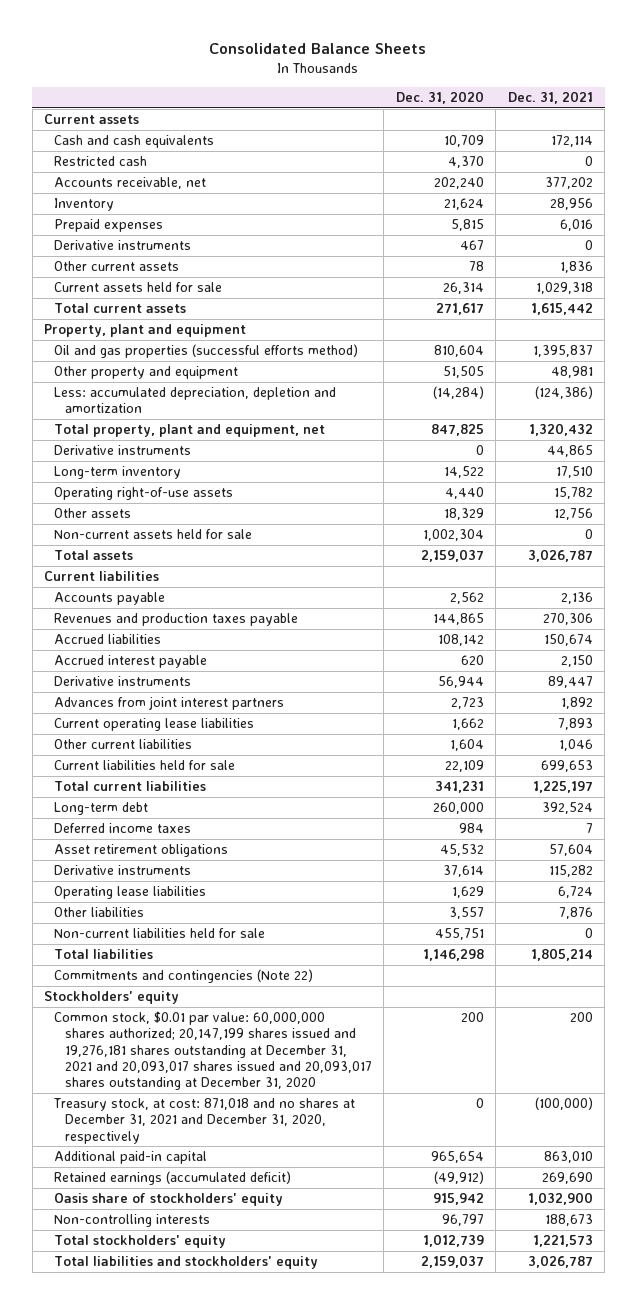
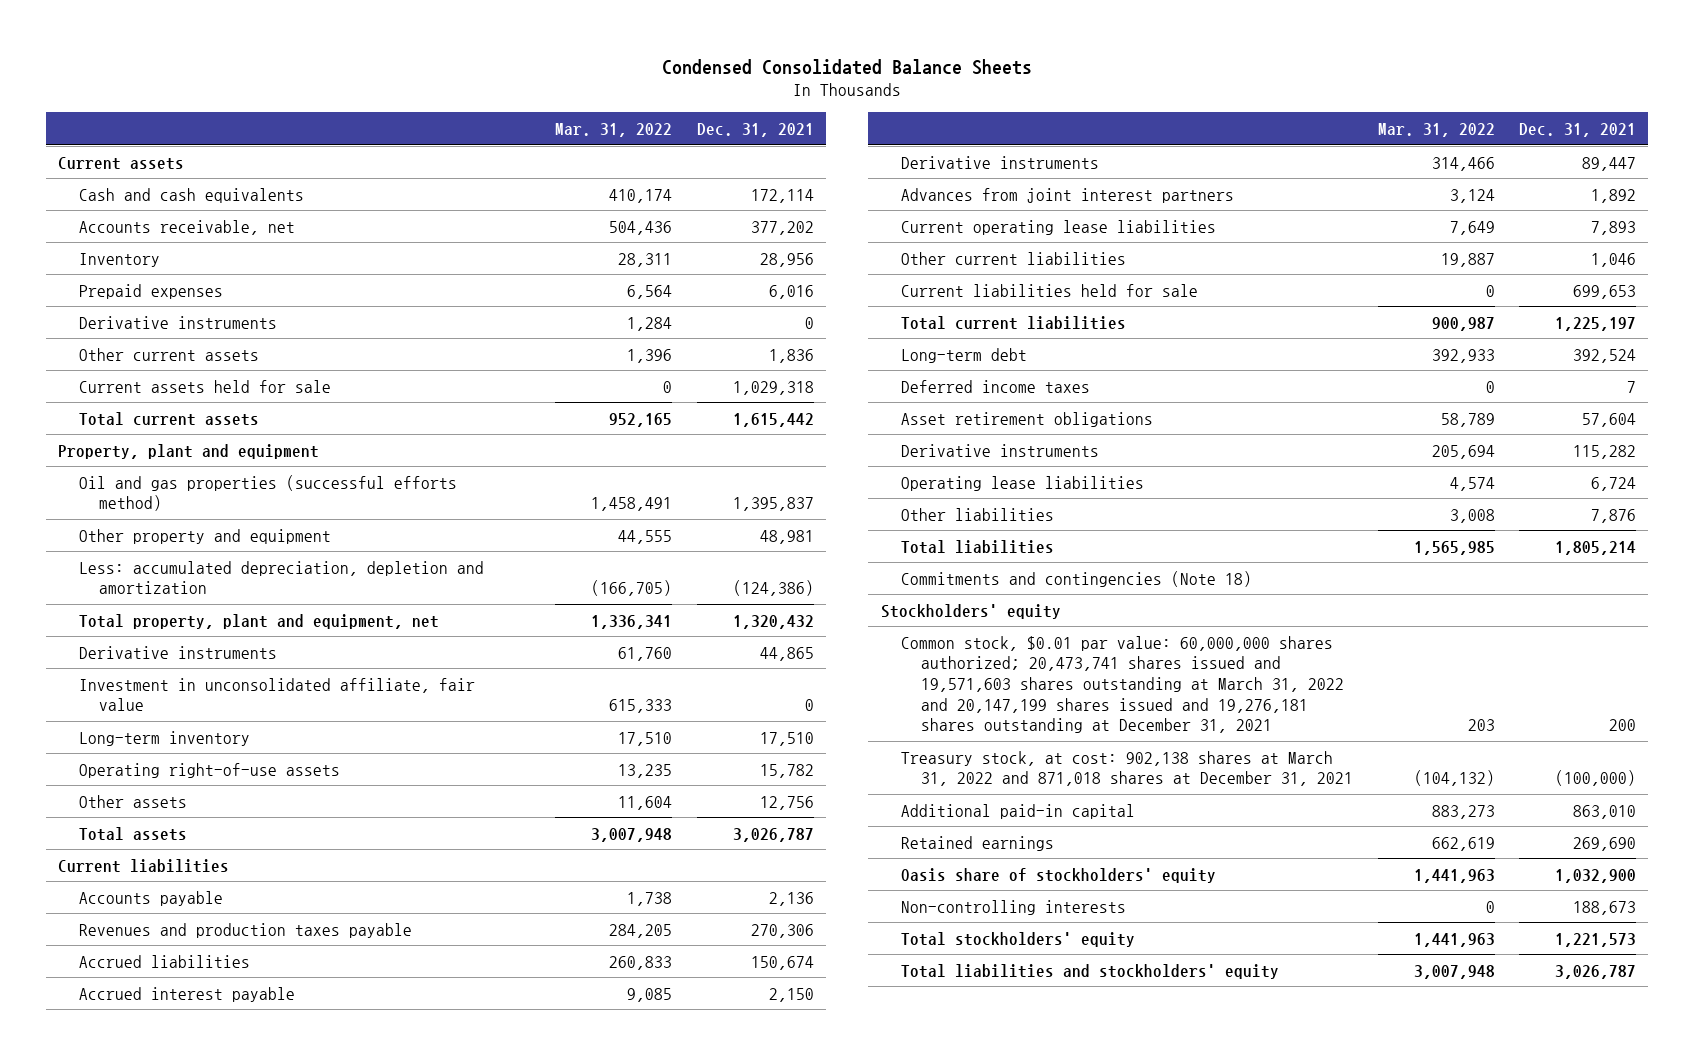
- Consolidated Balance Sheets
+ Condensed Consolidated Balance Sheets
- | Dec. 31, 2020 | Dec. 31, 2021
+ | Mar. 31, 2022 | Dec. 31, 2021
- Restricted cash | 4,370 | 0
+ Investment in unconsolidated affiliate, fair value | 615,333 | 0
- Non-current assets held for sale | 1,002,304 | 0
- Non-current liabilities held for sale | 455,751 | 0
- Commitments and contingencies (Note 22)
+ Commitments and contingencies (Note 18)
- Common stock, $0.01 par value: 60,000,000 shares authorized; 20,147,199 shares issued and 19,276,181 shares outstanding at December 31, 2021 and 20,093,017 shares issued and 20,093,017 shares outstanding at December 31, 2020 | 200 | 200
- Treasury stock, at cost: 871,018 and no shares at December 31, 2021 and December 31, 2020, respectively | 0 | (100,000)
+ Common stock, $0.01 par value: 60,000,000 shares authorized; 20,473,741 shares issued and 19,571,603 shares outstanding at March 31, 2022 and 20,147,199 shares issued and 19,276,181 shares outstanding at December 31, 2021 | 203 | 200
+ Treasury stock, at cost: 902,138 shares at March 31, 2022 and 871,018 shares at December 31, 2021 | (104,132) | (100,000)
- Retained earnings (accumulated deficit) | (49,912) | 269,690
+ Retained earnings | 662,619 | 269,690

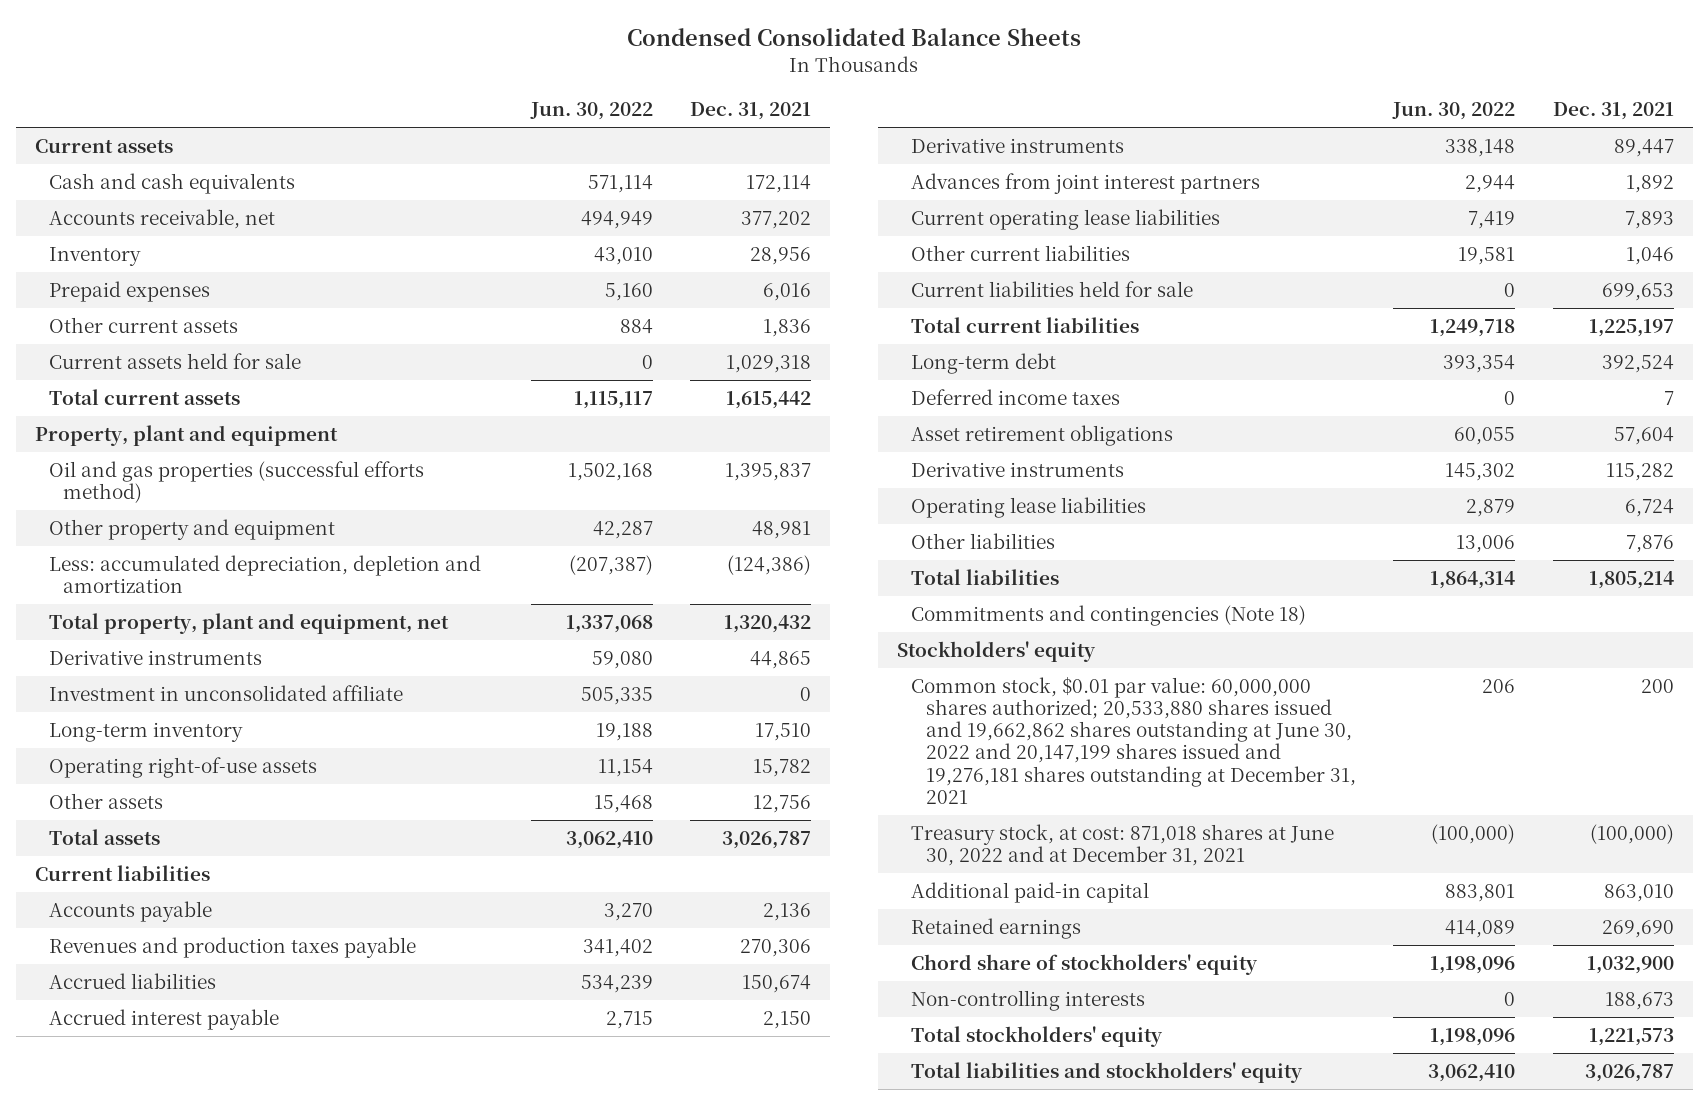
- | Mar. 31, 2022 | Dec. 31, 2021
+ | Jun. 30, 2022 | Dec. 31, 2021
- Derivative instruments | 1,284 | 0
- Investment in unconsolidated affiliate, fair value | 615,333 | 0
+ Investment in unconsolidated affiliate | 505,335 | 0
- Common stock, $0.01 par value: 60,000,000 shares authorized; 20,473,741 shares issued and 19,571,603 shares outstanding at March 31, 2022 and 20,147,199 shares issued and 19,276,181 shares outstanding at December 31, 2021 | 203 | 200
- Treasury stock, at cost: 902,138 shares at March 31, 2022 and 871,018 shares at December 31, 2021 | (104,132) | (100,000)
+ Common stock, $0.01 par value: 60,000,000 shares authorized; 20,533,880 shares issued and 19,662,862 shares outstanding at June 30, 2022 and 20,147,199 shares issued and 19,276,181 shares outstanding at December 31, 2021 | 206 | 200
+ Treasury stock, at cost: 871,018 shares at June 30, 2022 and at December 31, 2021 | (100,000) | (100,000)
- Oasis share of stockholders' equity | 1,441,963 | 1,032,900
+ Chord share of stockholders' equity | 1,198,096 | 1,032,900

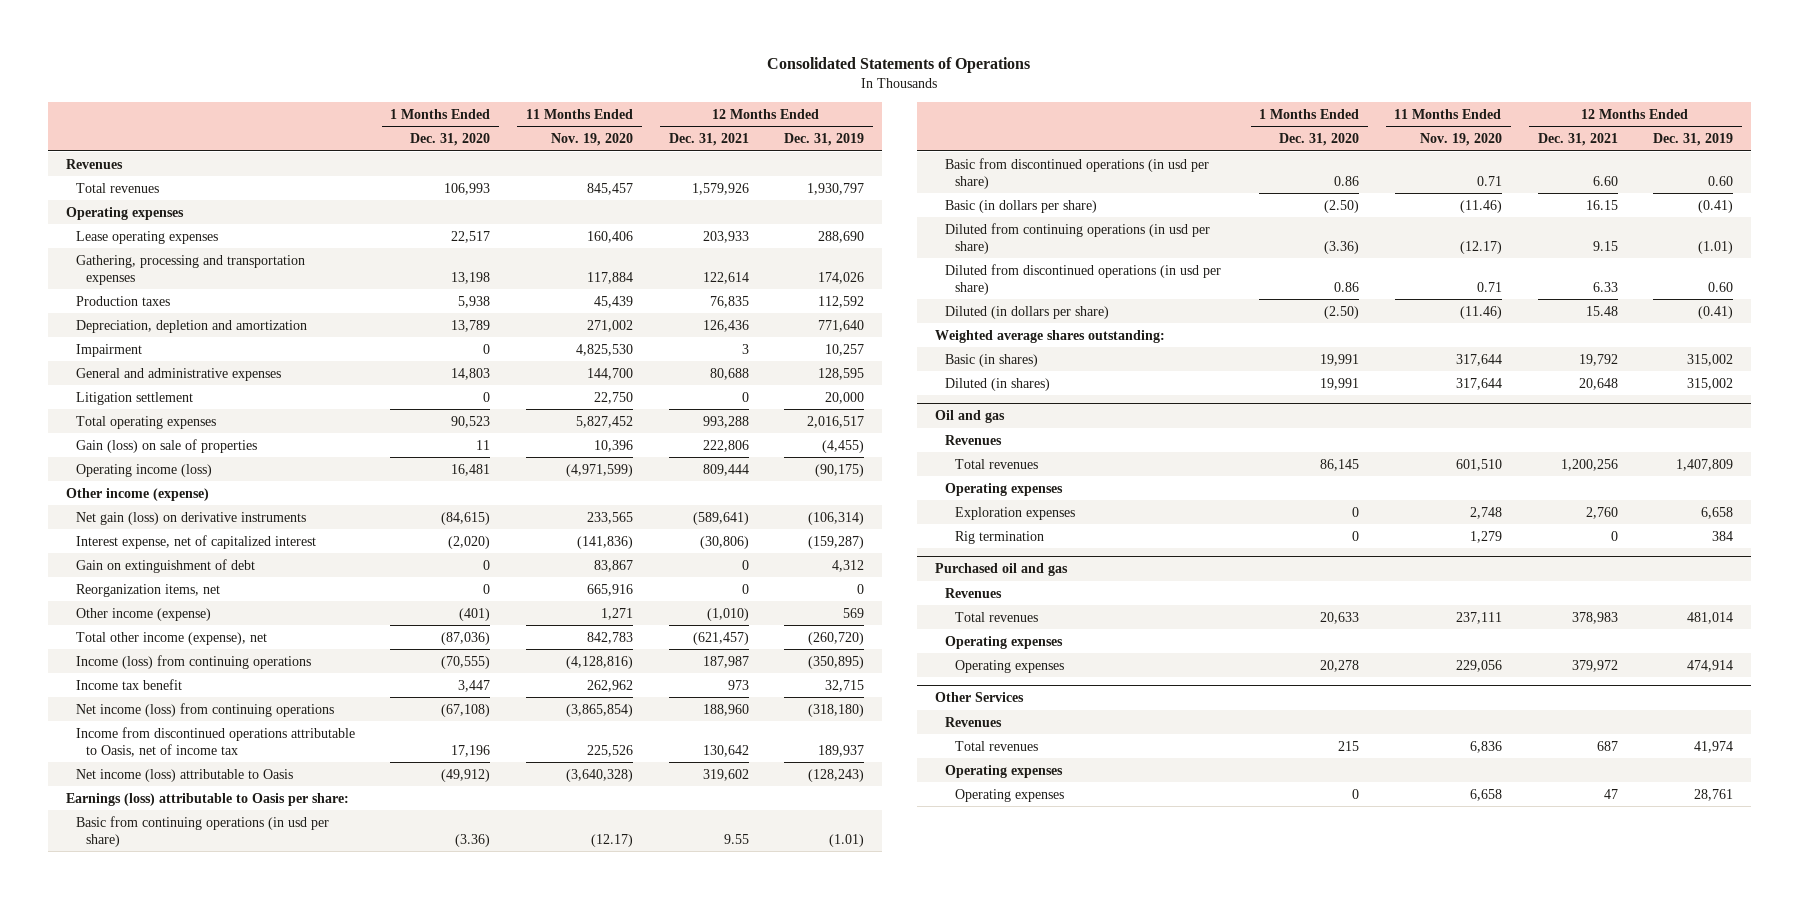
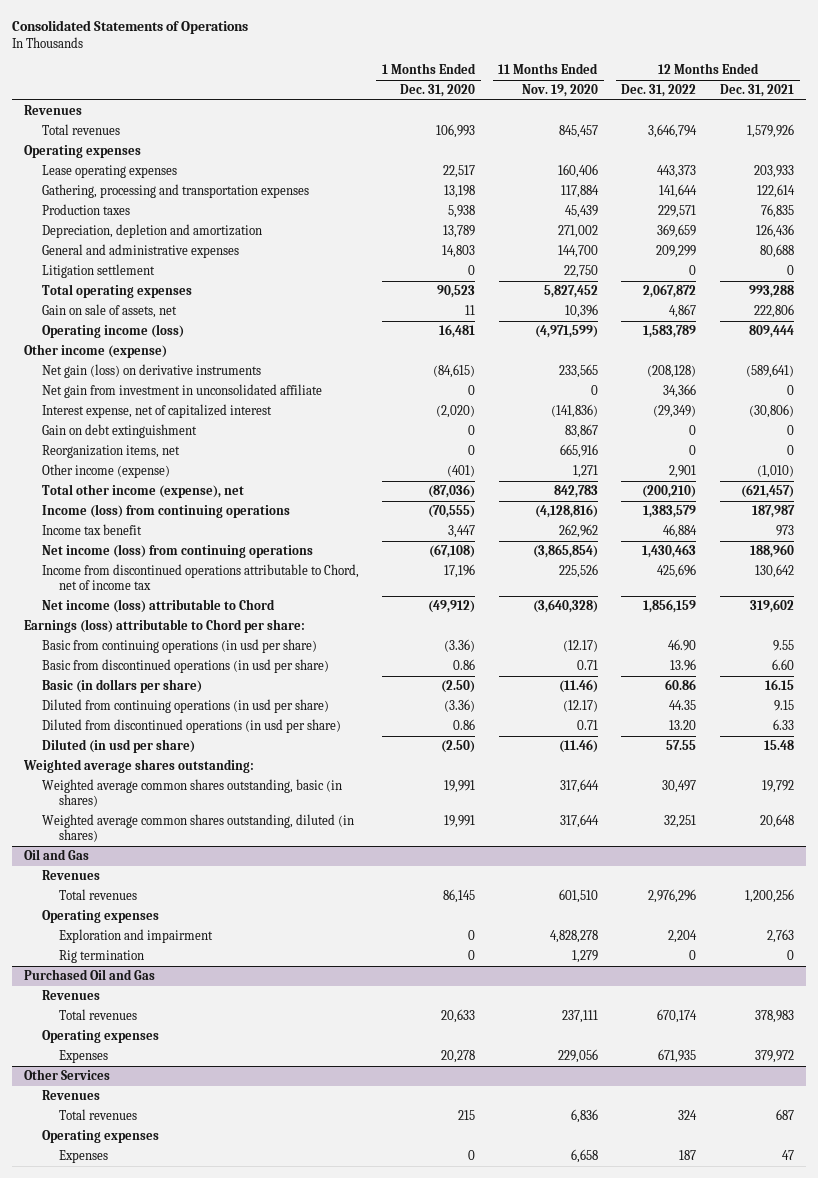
- | 1 Months Ended Dec. 31, 2020 | 11 Months Ended Nov. 19, 2020 | 12 Months Ended Dec. 31, 2021 | 12 Months Ended Dec. 31, 2019
+ | 1 Months Ended Dec. 31, 2020 | 11 Months Ended Nov. 19, 2020 | 12 Months Ended Dec. 31, 2022 | 12 Months Ended Dec. 31, 2021
- Impairment | 0 | 4,825,530 | 3 | 10,257
- Gain (loss) on sale of properties | 11 | 10,396 | 222,806 | (4,455)
+ Gain on sale of assets, net | 11 | 10,396 | 4,867 | 222,806
+ Net gain from investment in unconsolidated affiliate | 0 | 0 | 34,366 | 0
- Gain on extinguishment of debt | 0 | 83,867 | 0 | 4,312
+ Gain on debt extinguishment | 0 | 83,867 | 0 | 0
- Income from discontinued operations attributable to Oasis, net of income tax | 17,196 | 225,526 | 130,642 | 189,937
- Net income (loss) attributable to Oasis | (49,912) | (3,640,328) | 319,602 | (128,243)
- Earnings (loss) attributable to Oasis per share:
+ Income from discontinued operations attributable to Chord, net of income tax | 17,196 | 225,526 | 425,696 | 130,642
+ Net income (loss) attributable to Chord | (49,912) | (3,640,328) | 1,856,159 | 319,602
+ Earnings (loss) attributable to Chord per share:
- Diluted (in dollars per share) | (2.50) | (11.46) | 15.48 | (0.41)
+ Diluted (in usd per share) | (2.50) | (11.46) | 57.55 | 15.48
- Basic (in shares) | 19,991 | 317,644 | 19,792 | 315,002
- Diluted (in shares) | 19,991 | 317,644 | 20,648 | 315,002
- Oil and gas
+ Weighted average common shares outstanding, basic (in shares) | 19,991 | 317,644 | 30,497 | 19,792
+ Weighted average common shares outstanding, diluted (in shares) | 19,991 | 317,644 | 32,251 | 20,648
+ Oil and Gas
- Exploration expenses | 0 | 2,748 | 2,760 | 6,658
+ Exploration and impairment | 0 | 4,828,278 | 2,204 | 2,763
- Purchased oil and gas
+ Purchased Oil and Gas
- Operating expenses | 20,278 | 229,056 | 379,972 | 474,914
+ Expenses | 20,278 | 229,056 | 671,935 | 379,972
@ Other Services
- Operating expenses | 0 | 6,658 | 47 | 28,761
+ Expenses | 0 | 6,658 | 187 | 47

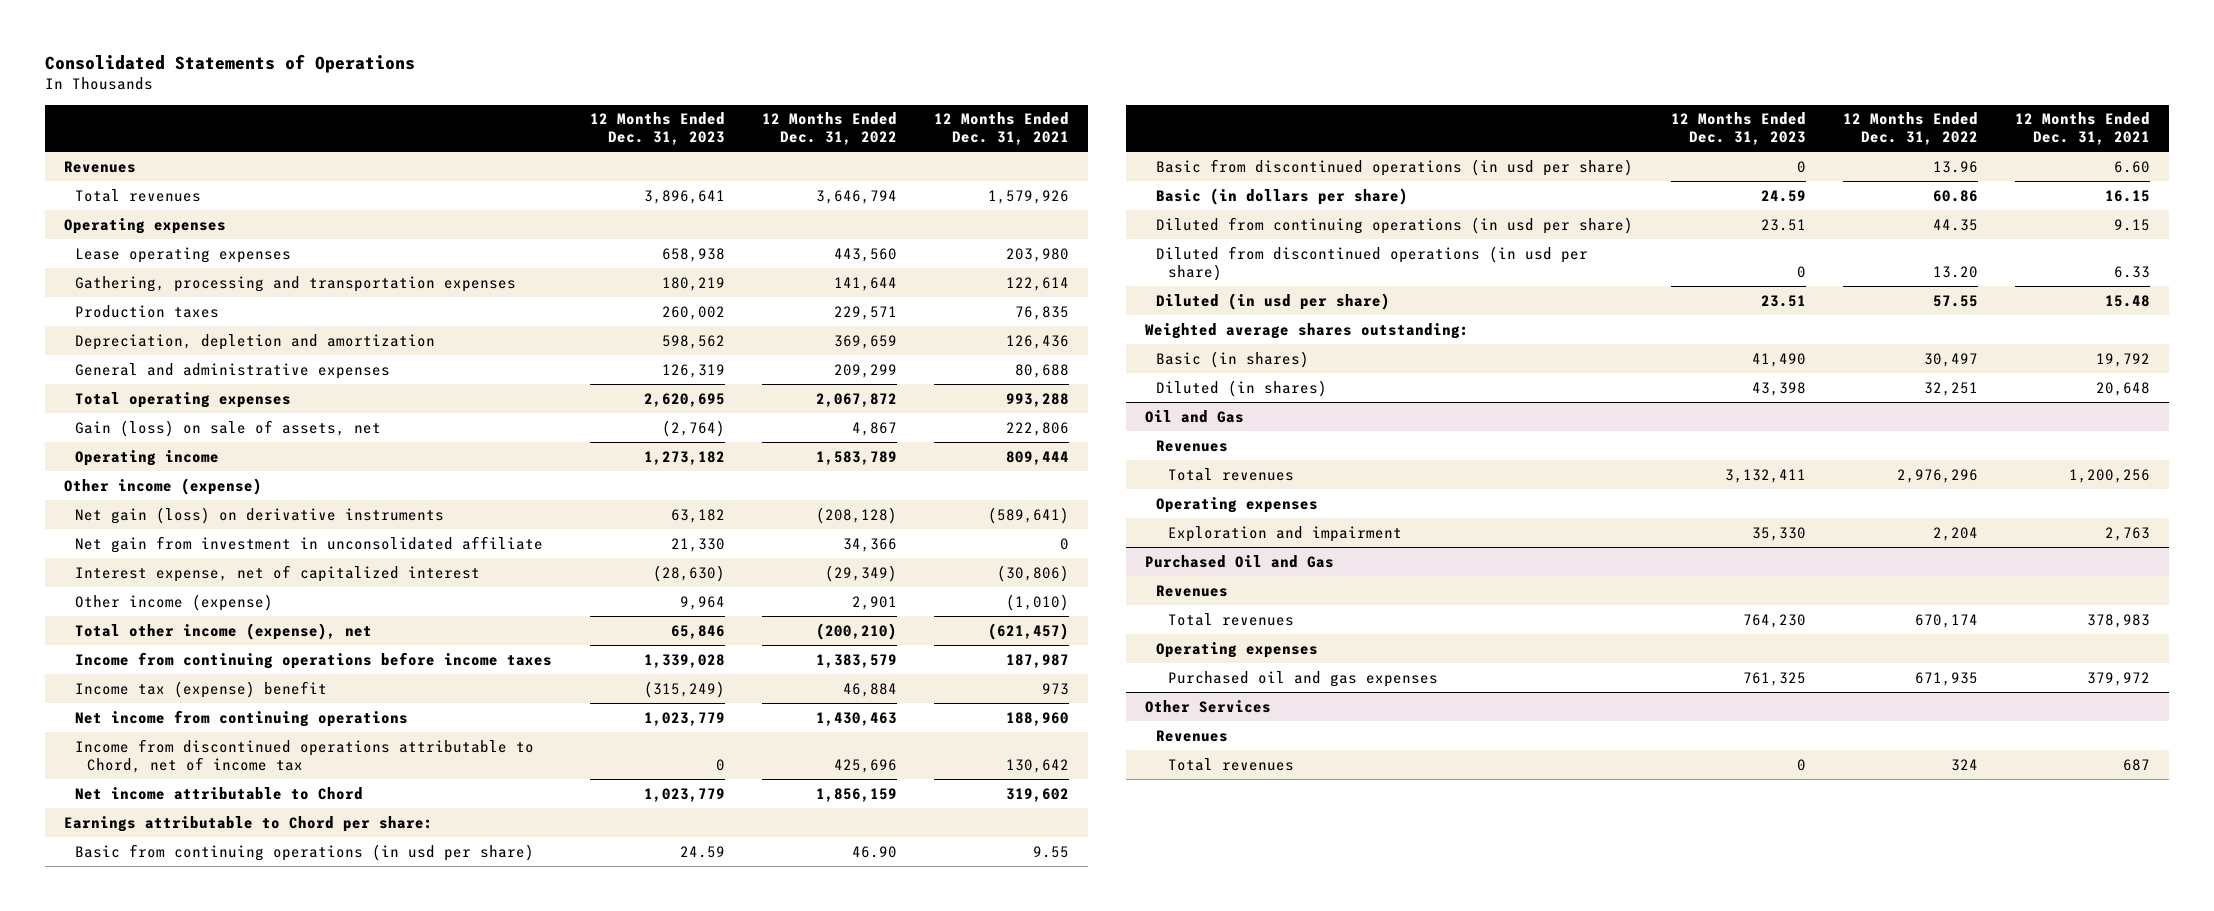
- | 1 Months Ended Dec. 31, 2020 | 11 Months Ended Nov. 19, 2020 | 12 Months Ended Dec. 31, 2022 | 12 Months Ended Dec. 31, 2021
+ | 12 Months Ended Dec. 31, 2023 | 12 Months Ended Dec. 31, 2022 | 12 Months Ended Dec. 31, 2021
- Lease operating expenses | 22,517 | 160,406 | 443,373 | 203,933
+ Lease operating expenses | 658,938 | 443,560 | 203,980
- Litigation settlement | 0 | 22,750 | 0 | 0
- Gain on sale of assets, net | 11 | 10,396 | 4,867 | 222,806
- Operating income (loss) | 16,481 | (4,971,599) | 1,583,789 | 809,444
+ Gain (loss) on sale of assets, net | (2,764) | 4,867 | 222,806
+ Operating income | 1,273,182 | 1,583,789 | 809,444
- Gain on debt extinguishment | 0 | 83,867 | 0 | 0
- Reorganization items, net | 0 | 665,916 | 0 | 0
- Income (loss) from continuing operations | (70,555) | (4,128,816) | 1,383,579 | 187,987
- Income tax benefit | 3,447 | 262,962 | 46,884 | 973
- Net income (loss) from continuing operations | (67,108) | (3,865,854) | 1,430,463 | 188,960
+ Income from continuing operations before income taxes | 1,339,028 | 1,383,579 | 187,987
+ Income tax (expense) benefit | (315,249) | 46,884 | 973
+ Net income from continuing operations | 1,023,779 | 1,430,463 | 188,960
- Net income (loss) attributable to Chord | (49,912) | (3,640,328) | 1,856,159 | 319,602
- Earnings (loss) attributable to Chord per share:
+ Net income attributable to Chord | 1,023,779 | 1,856,159 | 319,602
+ Earnings attributable to Chord per share:
- Weighted average common shares outstanding, basic (in shares) | 19,991 | 317,644 | 30,497 | 19,792
- Weighted average common shares outstanding, diluted (in shares) | 19,991 | 317,644 | 32,251 | 20,648
+ Basic (in shares) | 41,490 | 30,497 | 19,792
+ Diluted (in shares) | 43,398 | 32,251 | 20,648
@ Oil and Gas
- Rig termination | 0 | 1,279 | 0 | 0
@ Purchased Oil and Gas
- Expenses | 20,278 | 229,056 | 671,935 | 379,972
+ Purchased oil and gas expenses | 761,325 | 671,935 | 379,972
@ Other Services
- Operating expenses
- Expenses | 0 | 6,658 | 187 | 47

